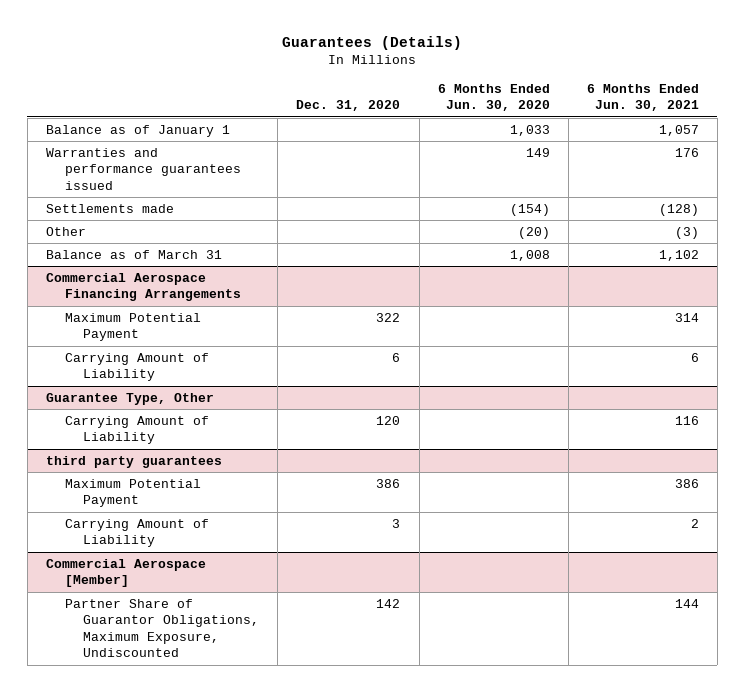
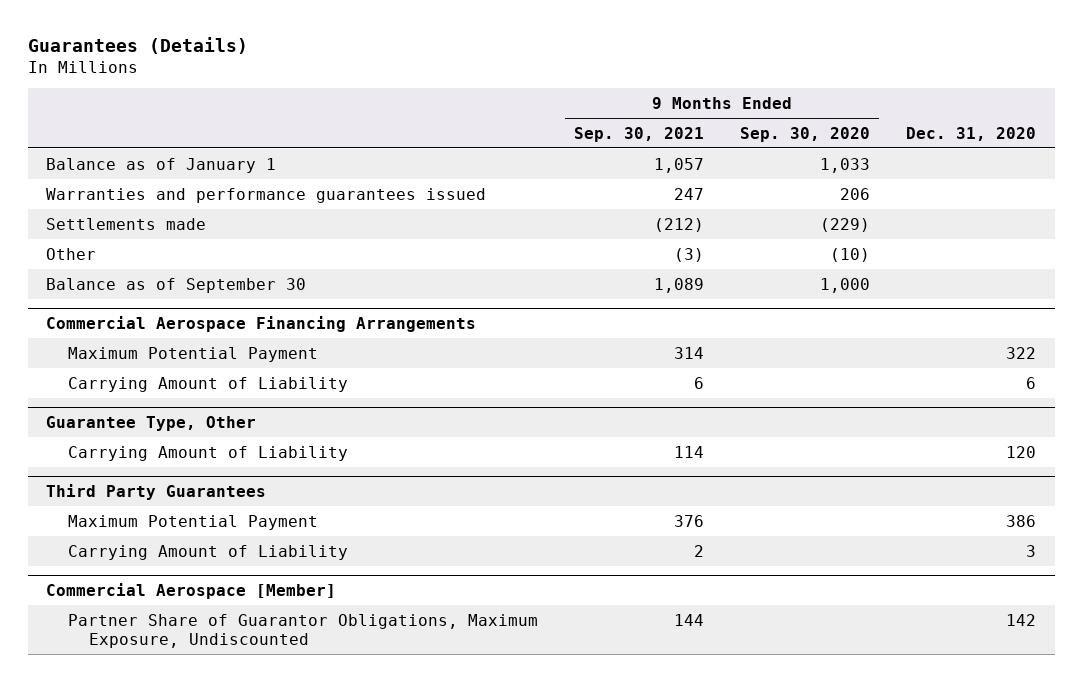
- | Dec. 31, 2020 | 6 Months Ended Jun. 30, 2020 | 6 Months Ended Jun. 30, 2021
+ | 9 Months Ended Sep. 30, 2021 | 9 Months Ended Sep. 30, 2020 | Dec. 31, 2020
- Balance as of March 31 | | 1,008 | 1,102
+ Balance as of September 30 | 1,089 | 1,000 |
- third party guarantees
+ Third Party Guarantees

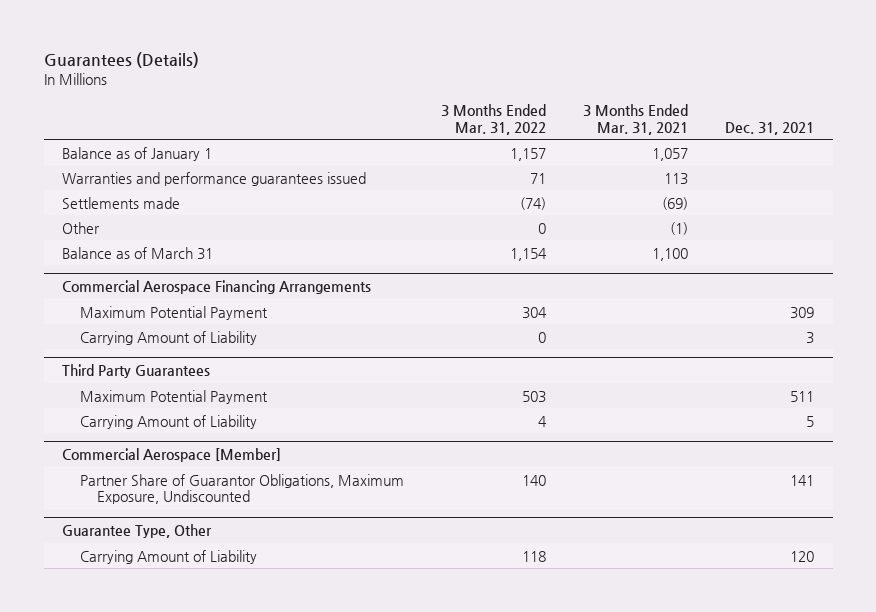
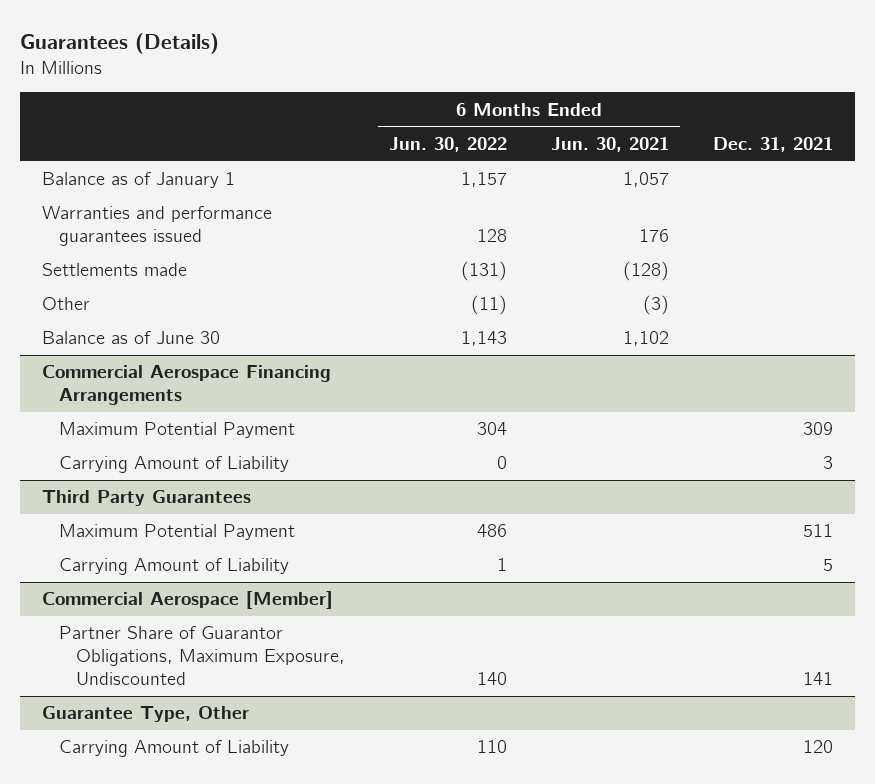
- | 3 Months Ended Mar. 31, 2022 | 3 Months Ended Mar. 31, 2021 | Dec. 31, 2021
+ | 6 Months Ended Jun. 30, 2022 | 6 Months Ended Jun. 30, 2021 | Dec. 31, 2021
- Balance as of March 31 | 1,154 | 1,100 |
+ Balance as of June 30 | 1,143 | 1,102 |

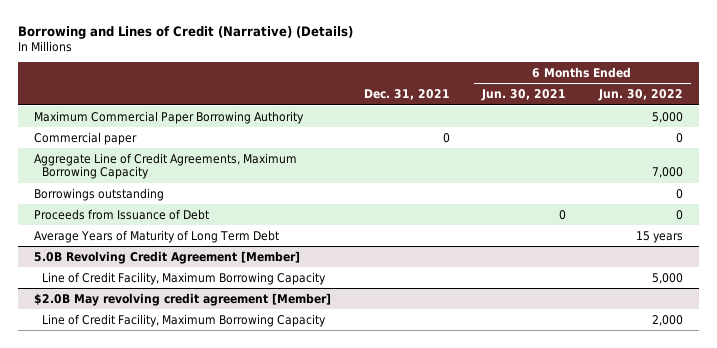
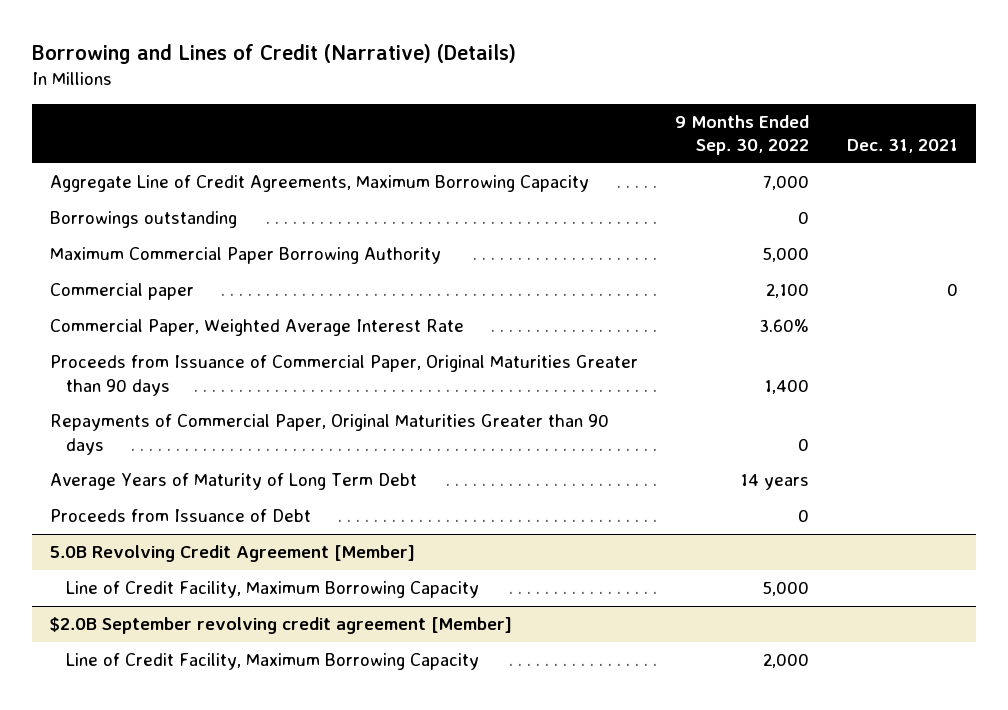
- | Dec. 31, 2021 | 6 Months Ended Jun. 30, 2021 | 6 Months Ended Jun. 30, 2022
+ | 9 Months Ended Sep. 30, 2022 | Dec. 31, 2021
moved down: Maximum Commercial Paper Borrowing Authority | 5,000 |
moved down: Commercial paper | 2,100 | 0
+ Commercial Paper, Weighted Average Interest Rate | 3.60% |
+ Proceeds from Issuance of Commercial Paper, Original Maturities Greater than 90 days | 1,400 |
+ Repayments of Commercial Paper, Original Maturities Greater than 90 days | 0 |
moved down: Proceeds from Issuance of Debt | 0 |
- $2.0B May revolving credit agreement [Member]
- Line of Credit Facility, Maximum Borrowing Capacity | | | 2,000
+ $2.0B September revolving credit agreement [Member]
+ Line of Credit Facility, Maximum Borrowing Capacity | 2,000 |

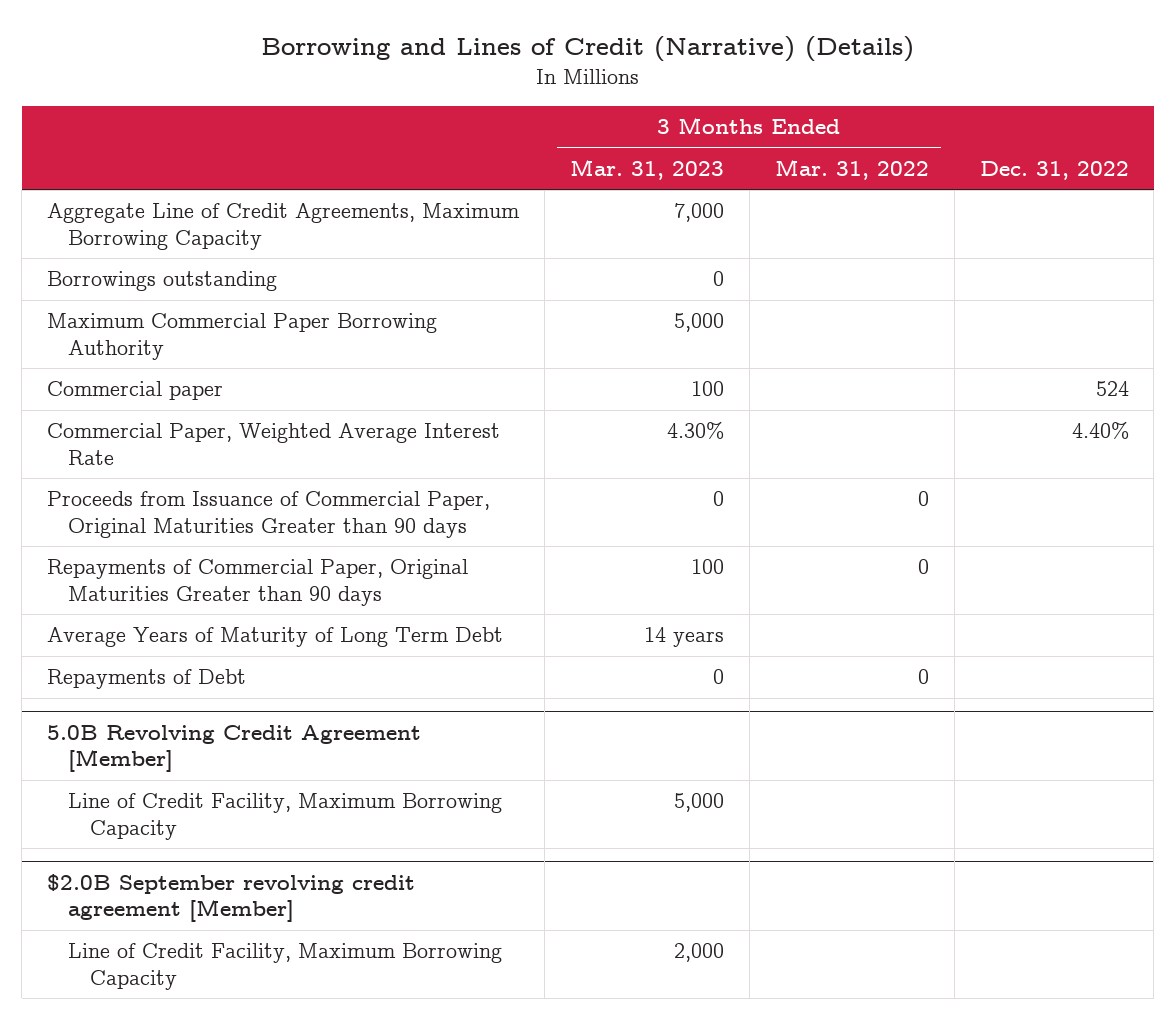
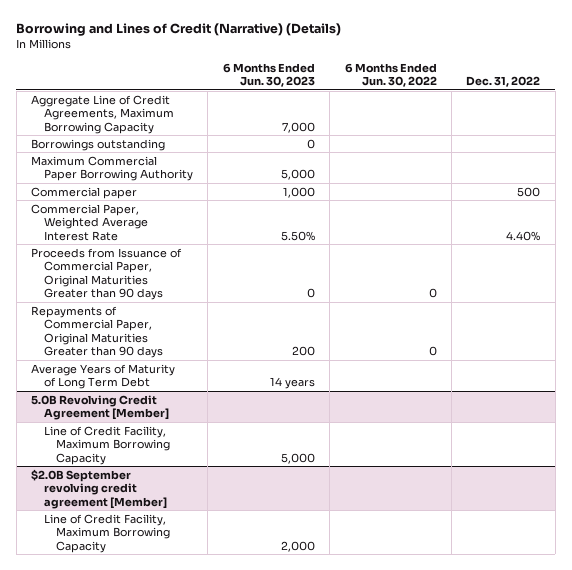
- | 3 Months Ended Mar. 31, 2023 | 3 Months Ended Mar. 31, 2022 | Dec. 31, 2022
+ | 6 Months Ended Jun. 30, 2023 | 6 Months Ended Jun. 30, 2022 | Dec. 31, 2022
- Commercial paper | 100 | | 524
+ Commercial paper | 1,000 | | 500
- Repayments of Debt | 0 | 0 |

